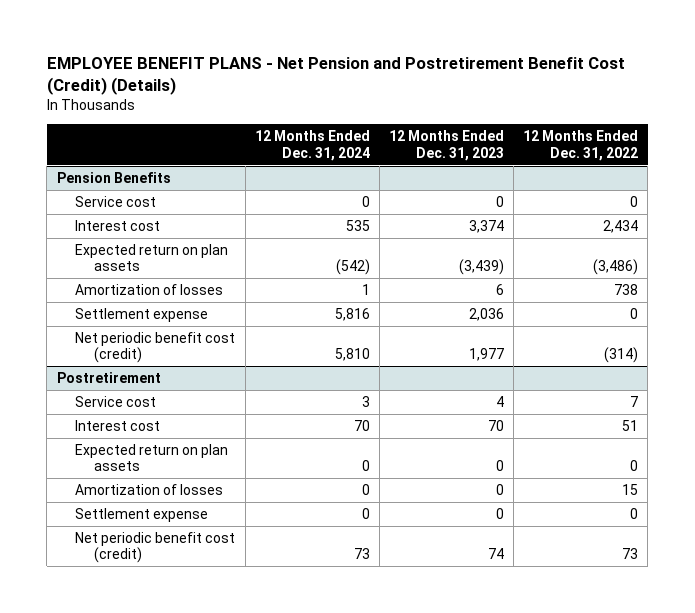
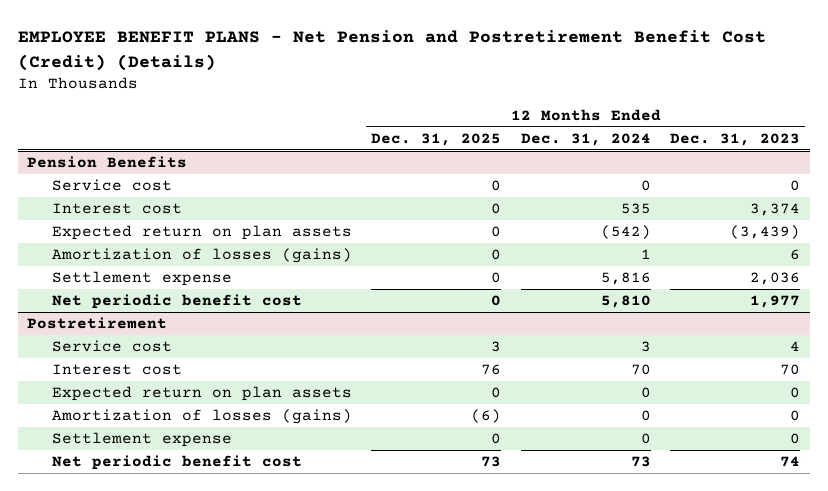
- | 12 Months Ended Dec. 31, 2024 | 12 Months Ended Dec. 31, 2023 | 12 Months Ended Dec. 31, 2022
+ | 12 Months Ended Dec. 31, 2025 | 12 Months Ended Dec. 31, 2024 | 12 Months Ended Dec. 31, 2023
@ Pension Benefits
- Amortization of losses | 1 | 6 | 738
+ Amortization of losses (gains) | 0 | 1 | 6
- Net periodic benefit cost (credit) | 5,810 | 1,977 | (314)
+ Net periodic benefit cost | 0 | 5,810 | 1,977
@ Postretirement
- Amortization of losses | 0 | 0 | 15
+ Amortization of losses (gains) | (6) | 0 | 0
- Net periodic benefit cost (credit) | 73 | 74 | 73
+ Net periodic benefit cost | 73 | 73 | 74

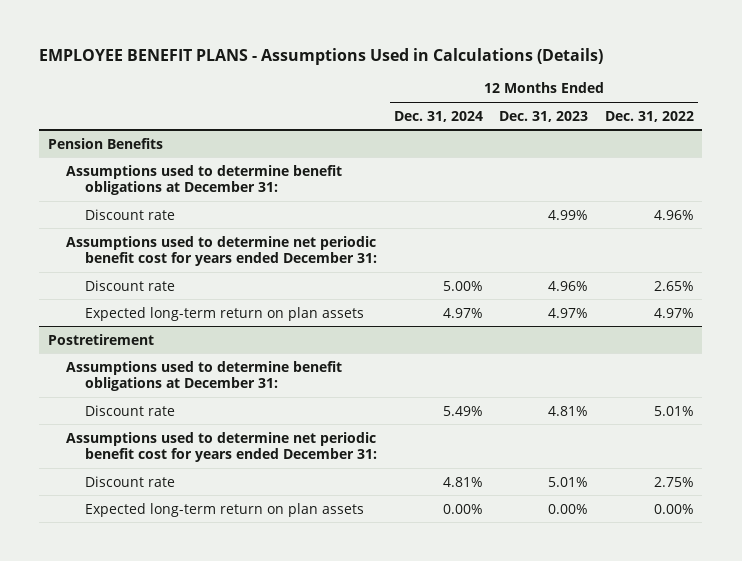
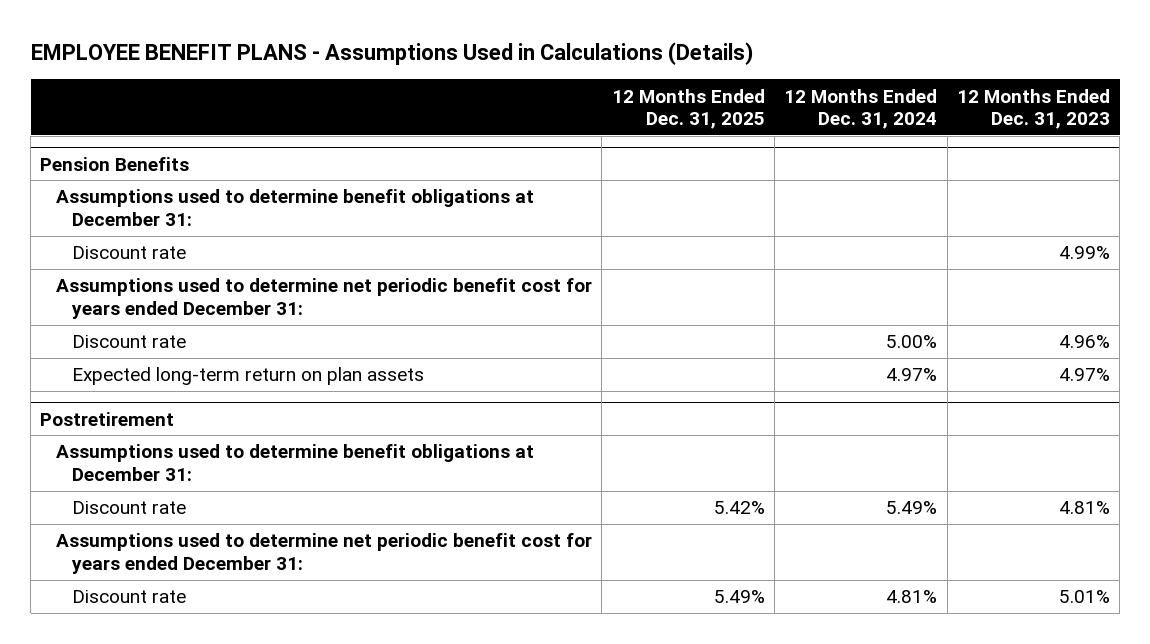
- | 12 Months Ended Dec. 31, 2024 | 12 Months Ended Dec. 31, 2023 | 12 Months Ended Dec. 31, 2022
+ | 12 Months Ended Dec. 31, 2025 | 12 Months Ended Dec. 31, 2024 | 12 Months Ended Dec. 31, 2023
@ Postretirement
- Expected long-term return on plan assets | 0.00% | 0.00% | 0.00%

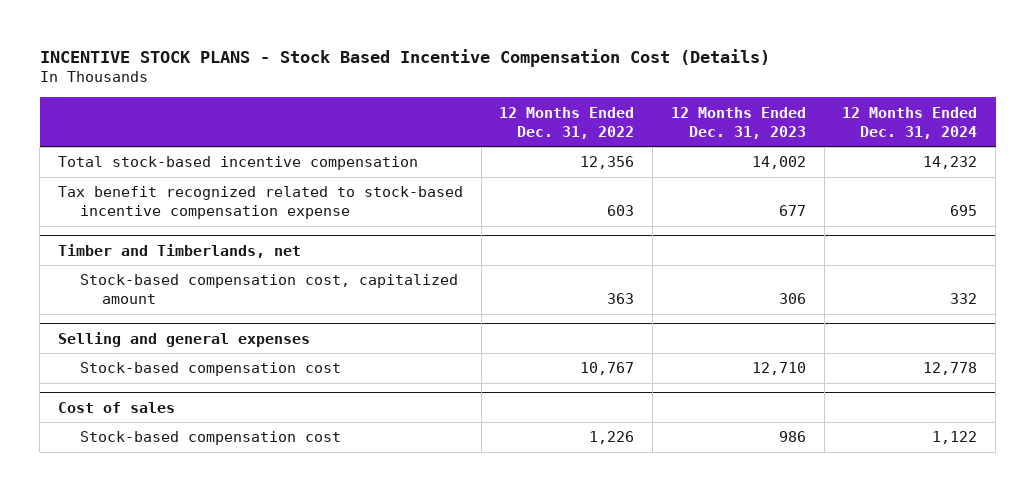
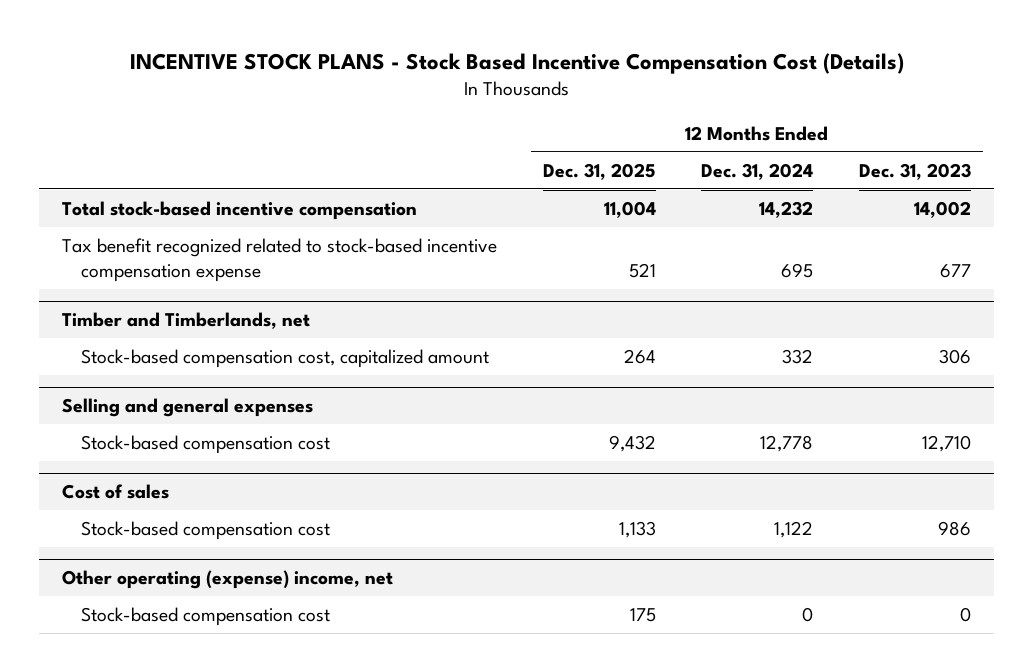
- | 12 Months Ended Dec. 31, 2022 | 12 Months Ended Dec. 31, 2023 | 12 Months Ended Dec. 31, 2024
+ | 12 Months Ended Dec. 31, 2025 | 12 Months Ended Dec. 31, 2024 | 12 Months Ended Dec. 31, 2023
+ Other operating (expense) income, net
+ Stock-based compensation cost | 175 | 0 | 0

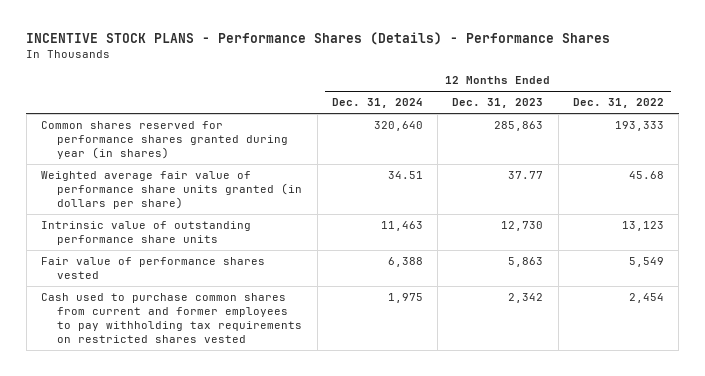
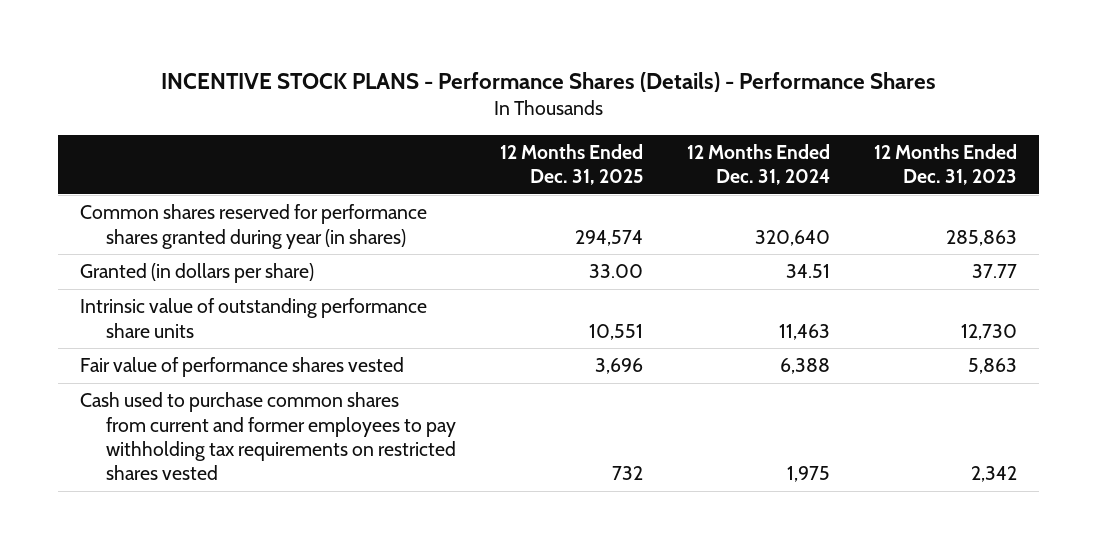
- | 12 Months Ended Dec. 31, 2024 | 12 Months Ended Dec. 31, 2023 | 12 Months Ended Dec. 31, 2022
+ | 12 Months Ended Dec. 31, 2025 | 12 Months Ended Dec. 31, 2024 | 12 Months Ended Dec. 31, 2023
- Weighted average fair value of performance share units granted (in dollars per share) | 34.51 | 37.77 | 45.68
+ Granted (in dollars per share) | 33.00 | 34.51 | 37.77

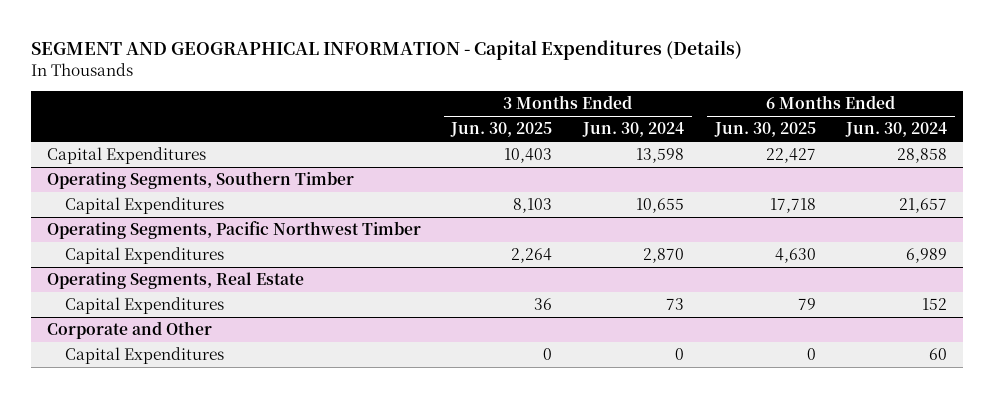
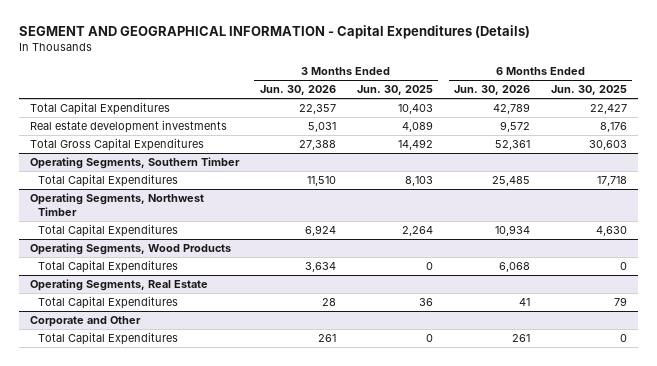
- | 3 Months Ended Jun. 30, 2025 | 3 Months Ended Jun. 30, 2024 | 6 Months Ended Jun. 30, 2025 | 6 Months Ended Jun. 30, 2024
+ | 3 Months Ended Jun. 30, 2026 | 3 Months Ended Jun. 30, 2025 | 6 Months Ended Jun. 30, 2026 | 6 Months Ended Jun. 30, 2025
- Capital Expenditures | 10,403 | 13,598 | 22,427 | 28,858
+ Total Capital Expenditures | 22,357 | 10,403 | 42,789 | 22,427
+ Real estate development investments | 5,031 | 4,089 | 9,572 | 8,176
+ Total Gross Capital Expenditures | 27,388 | 14,492 | 52,361 | 30,603
@ Operating Segments, Southern Timber
- Capital Expenditures | 8,103 | 10,655 | 17,718 | 21,657
- Operating Segments, Pacific Northwest Timber
- Capital Expenditures | 2,264 | 2,870 | 4,630 | 6,989
@ Operating Segments, Southern Timber
+ Total Capital Expenditures | 11,510 | 8,103 | 25,485 | 17,718
+ Operating Segments, Northwest Timber
+ Total Capital Expenditures | 6,924 | 2,264 | 10,934 | 4,630
+ Operating Segments, Wood Products
+ Total Capital Expenditures | 3,634 | 0 | 6,068 | 0
@ Operating Segments, Real Estate
- Capital Expenditures | 36 | 73 | 79 | 152
+ Total Capital Expenditures | 28 | 36 | 41 | 79
@ Corporate and Other
- Capital Expenditures | 0 | 0 | 0 | 60
+ Total Capital Expenditures | 261 | 0 | 261 | 0

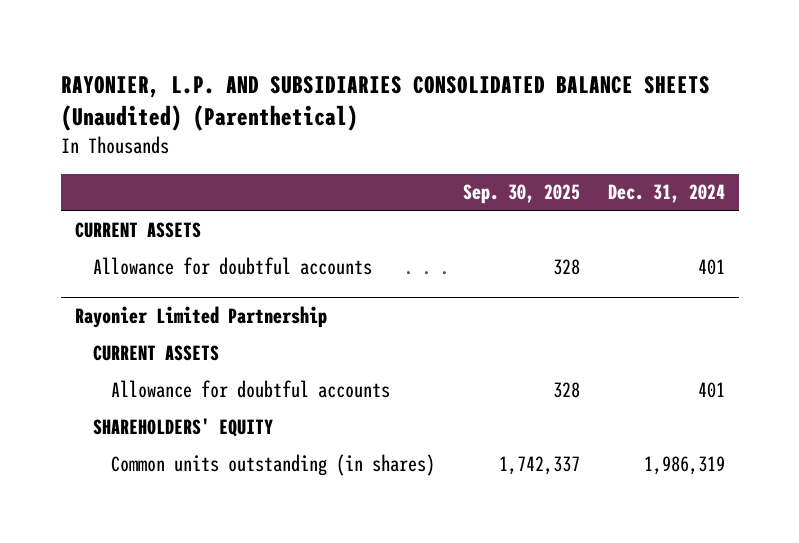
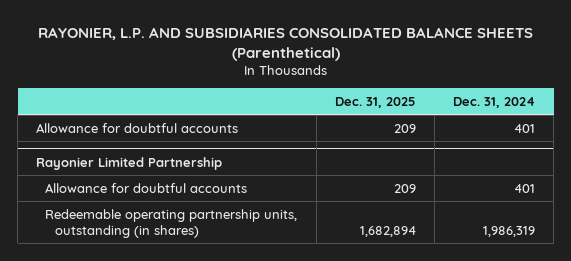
- RAYONIER, L.P. AND SUBSIDIARIES CONSOLIDATED BALANCE SHEETS (Unaudited) (Parenthetical)
+ RAYONIER, L.P. AND SUBSIDIARIES CONSOLIDATED BALANCE SHEETS (Parenthetical)
- | Sep. 30, 2025 | Dec. 31, 2024
+ | Dec. 31, 2025 | Dec. 31, 2024
- CURRENT ASSETS
@ Rayonier Limited Partnership
- CURRENT ASSETS
- SHAREHOLDERS' EQUITY
- Common units outstanding (in shares) | 1,742,337 | 1,986,319
+ Redeemable operating partnership units, outstanding (in shares) | 1,682,894 | 1,986,319

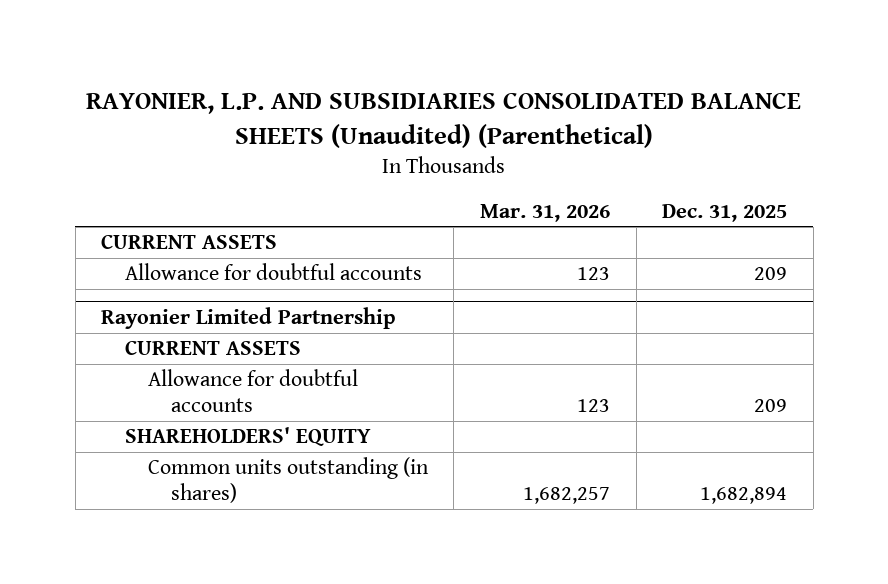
- RAYONIER, L.P. AND SUBSIDIARIES CONSOLIDATED BALANCE SHEETS (Parenthetical)
+ RAYONIER, L.P. AND SUBSIDIARIES CONSOLIDATED BALANCE SHEETS (Unaudited) (Parenthetical)
- | Dec. 31, 2025 | Dec. 31, 2024
+ | Mar. 31, 2026 | Dec. 31, 2025
+ CURRENT ASSETS
@ Rayonier Limited Partnership
+ CURRENT ASSETS
- Redeemable operating partnership units, outstanding (in shares) | 1,682,894 | 1,986,319
+ SHAREHOLDERS' EQUITY
+ Common units outstanding (in shares) | 1,682,257 | 1,682,894

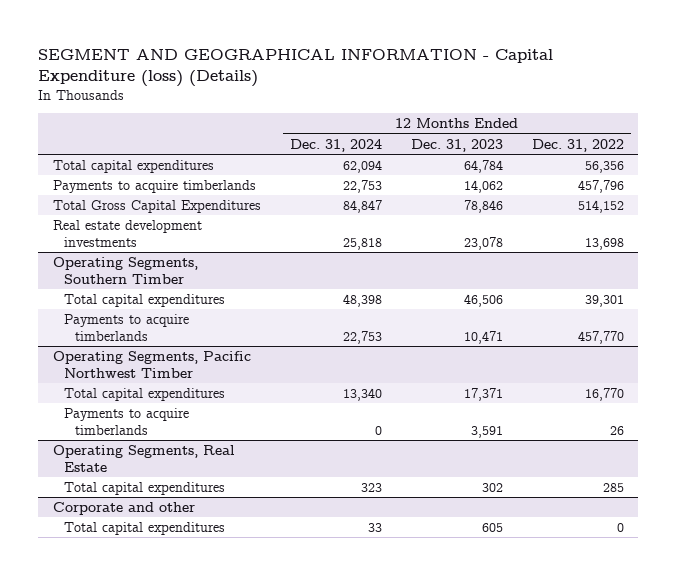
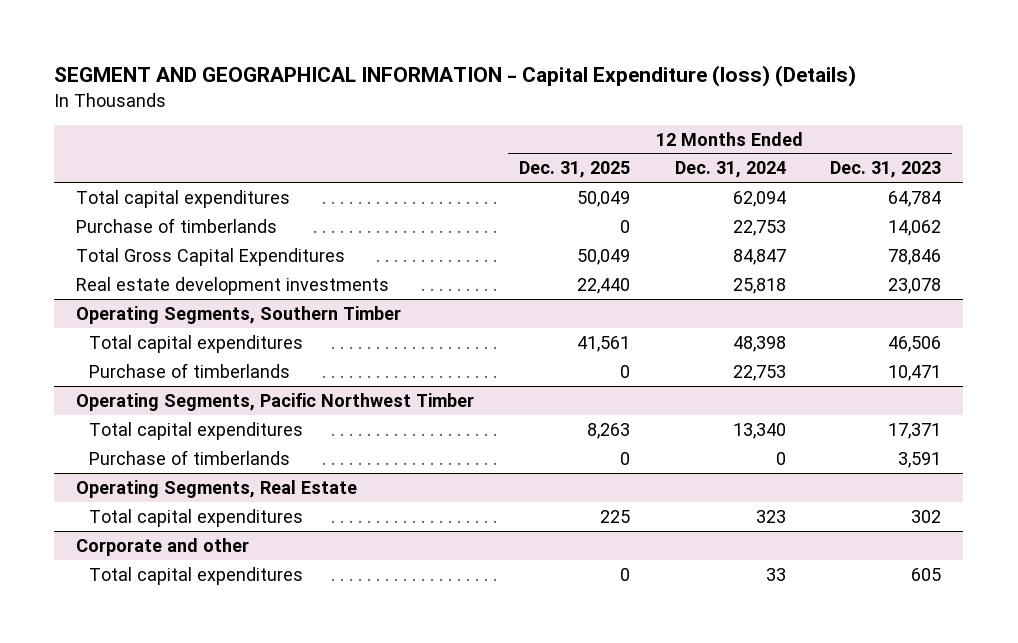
- | 12 Months Ended Dec. 31, 2024 | 12 Months Ended Dec. 31, 2023 | 12 Months Ended Dec. 31, 2022
+ | 12 Months Ended Dec. 31, 2025 | 12 Months Ended Dec. 31, 2024 | 12 Months Ended Dec. 31, 2023
- Payments to acquire timberlands | 22,753 | 14,062 | 457,796
+ Purchase of timberlands | 0 | 22,753 | 14,062
@ Operating Segments, Southern Timber
- Payments to acquire timberlands | 22,753 | 10,471 | 457,770
+ Purchase of timberlands | 0 | 22,753 | 10,471
@ Operating Segments, Pacific Northwest Timber
- Payments to acquire timberlands | 0 | 3,591 | 26
+ Purchase of timberlands | 0 | 0 | 3,591

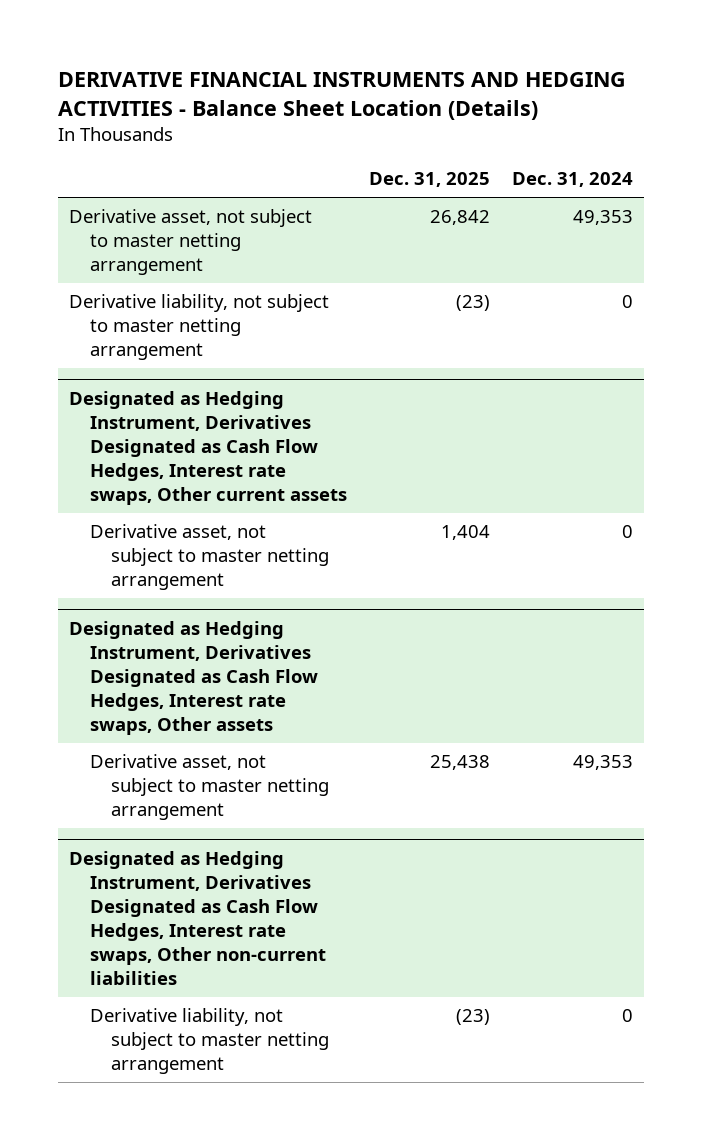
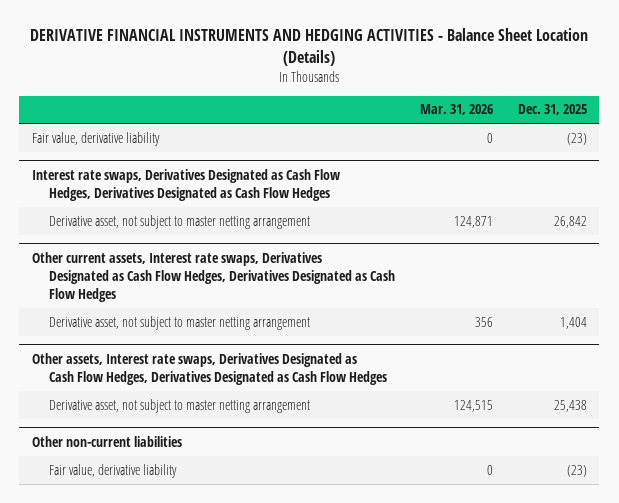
- | Dec. 31, 2025 | Dec. 31, 2024
+ | Mar. 31, 2026 | Dec. 31, 2025
+ Fair value, derivative liability | 0 | (23)
+ Interest rate swaps, Derivatives Designated as Cash Flow Hedges, Derivatives Designated as Cash Flow Hedges
- Derivative liability, not subject to master netting arrangement | (23) | 0
- Designated as Hedging Instrument, Derivatives Designated as Cash Flow Hedges, Interest rate swaps, Other current assets
+ Other current assets, Interest rate swaps, Derivatives Designated as Cash Flow Hedges, Derivatives Designated as Cash Flow Hedges
- Designated as Hedging Instrument, Derivatives Designated as Cash Flow Hedges, Interest rate swaps, Other assets
+ Other assets, Interest rate swaps, Derivatives Designated as Cash Flow Hedges, Derivatives Designated as Cash Flow Hedges
- Designated as Hedging Instrument, Derivatives Designated as Cash Flow Hedges, Interest rate swaps, Other non-current liabilities
- Derivative liability, not subject to master netting arrangement | (23) | 0
+ Other non-current liabilities
+ Fair value, derivative liability | 0 | (23)

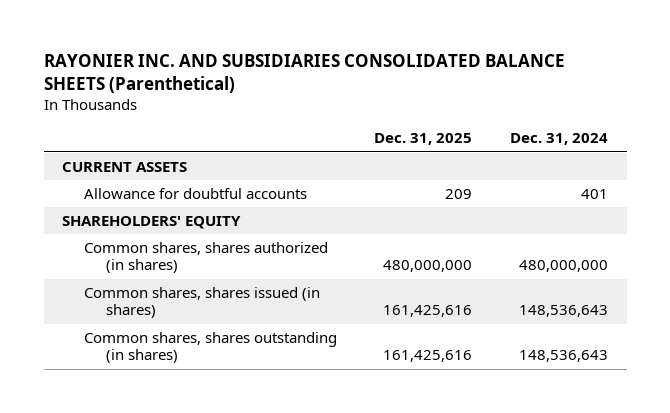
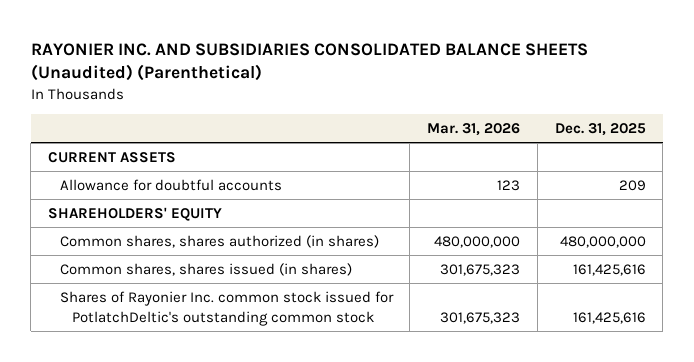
- RAYONIER INC. AND SUBSIDIARIES CONSOLIDATED BALANCE SHEETS (Parenthetical)
+ RAYONIER INC. AND SUBSIDIARIES CONSOLIDATED BALANCE SHEETS (Unaudited) (Parenthetical)
- | Dec. 31, 2025 | Dec. 31, 2024
+ | Mar. 31, 2026 | Dec. 31, 2025
- Common shares, shares outstanding (in shares) | 161,425,616 | 148,536,643
+ Shares of Rayonier Inc. common stock issued for PotlatchDeltic's outstanding common stock | 301,675,323 | 161,425,616

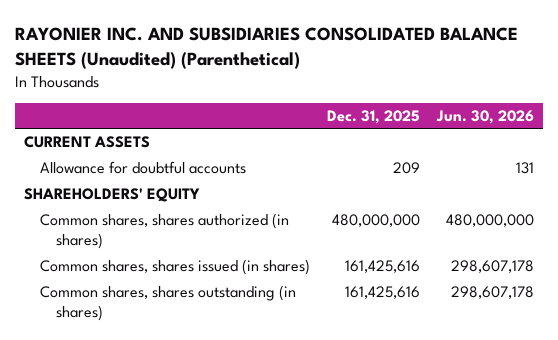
- | Mar. 31, 2026 | Dec. 31, 2025
+ | Dec. 31, 2025 | Jun. 30, 2026
- Shares of Rayonier Inc. common stock issued for PotlatchDeltic's outstanding common stock | 301,675,323 | 161,425,616
+ Common shares, shares outstanding (in shares) | 161,425,616 | 298,607,178

